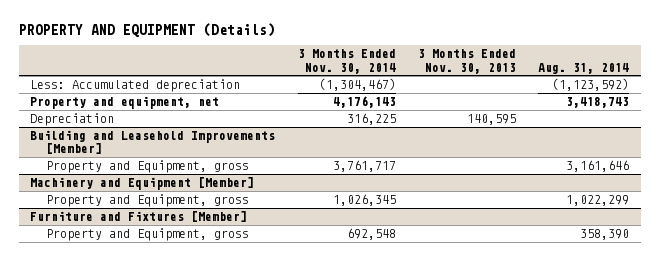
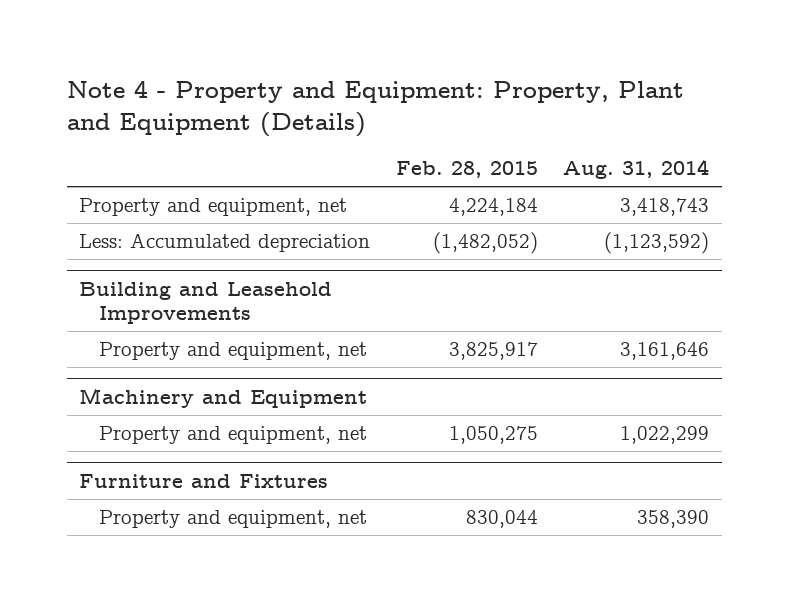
- PROPERTY AND EQUIPMENT (Details)
+ Note 4 - Property and Equipment: Property, Plant and Equipment (Details)
- | 3 Months Ended Nov. 30, 2014 | 3 Months Ended Nov. 30, 2013 | Aug. 31, 2014
+ | Feb. 28, 2015 | Aug. 31, 2014
- Depreciation | 316,225 | 140,595 |
- Building and Leasehold Improvements [Member]
- Property and Equipment, gross | 3,761,717 | | 3,161,646
- Machinery and Equipment [Member]
- Property and Equipment, gross | 1,026,345 | | 1,022,299
- Furniture and Fixtures [Member]
- Property and Equipment, gross | 692,548 | | 358,390
moved down: Less: Accumulated depreciation | (1,482,052) | (1,123,592)
+ Building and Leasehold Improvements
+ Property and equipment, net | 3,825,917 | 3,161,646
+ Machinery and Equipment
+ Property and equipment, net | 1,050,275 | 1,022,299
+ Furniture and Fixtures
+ Property and equipment, net | 830,044 | 358,390

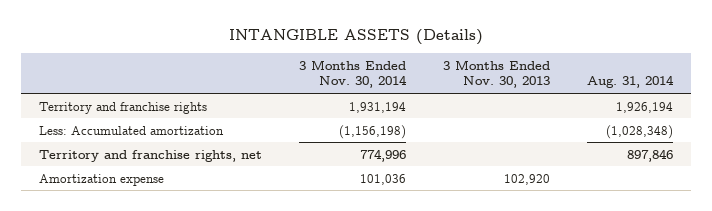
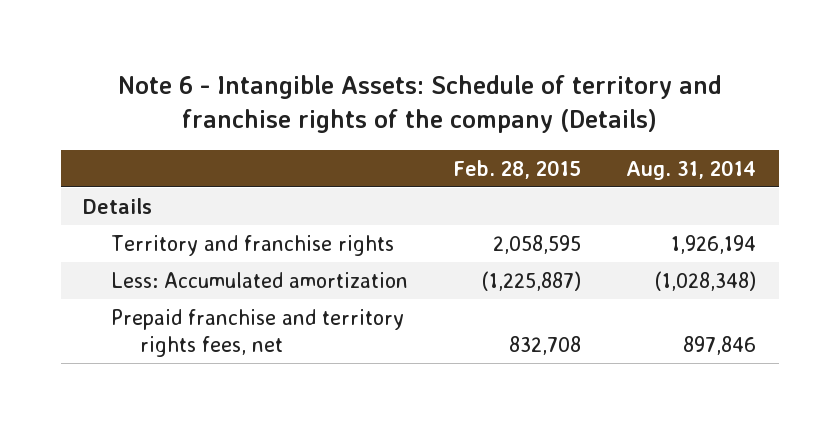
- INTANGIBLE ASSETS (Details)
+ Note 6 - Intangible Assets: Schedule of territory and franchise rights of the company (Details)
- | 3 Months Ended Nov. 30, 2014 | 3 Months Ended Nov. 30, 2013 | Aug. 31, 2014
+ | Feb. 28, 2015 | Aug. 31, 2014
+ Details
- Territory and franchise rights, net | 774,996 | | 897,846
- Amortization expense | 101,036 | 102,920 |
+ Prepaid franchise and territory rights fees, net | 832,708 | 897,846

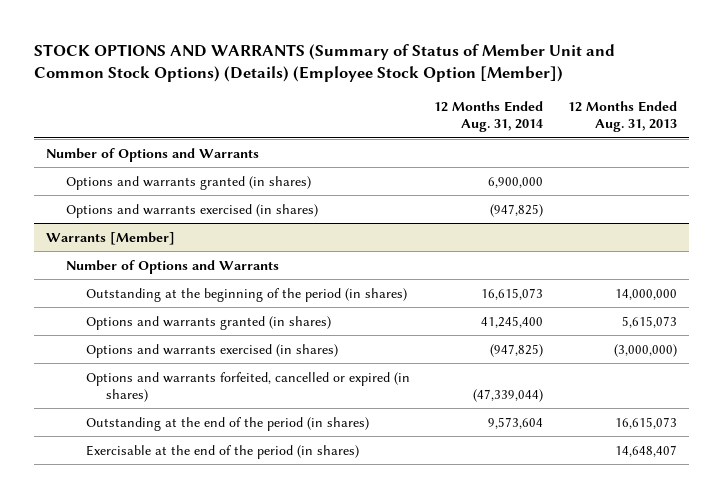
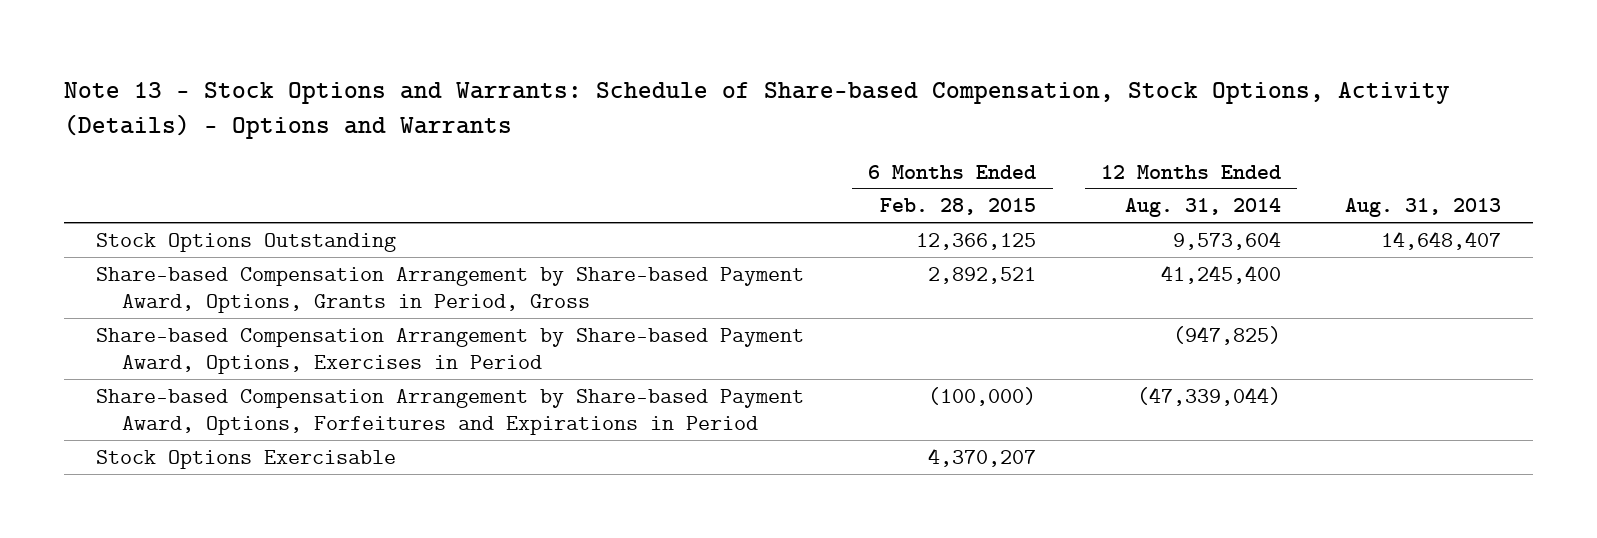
- STOCK OPTIONS AND WARRANTS (Summary of Status of Member Unit and Common Stock Options) (Details) (Employee Stock Option [Member])
+ Note 13 - Stock Options and Warrants: Schedule of Share-based Compensation, Stock Options, Activity (Details) - Options and Warrants
- | 12 Months Ended Aug. 31, 2014 | 12 Months Ended Aug. 31, 2013
+ | 6 Months Ended Feb. 28, 2015 | 12 Months Ended Aug. 31, 2014 | Aug. 31, 2013
- Number of Options and Warrants
- Options and warrants granted (in shares) | 6,900,000 |
- Options and warrants exercised (in shares) | (947,825) |
- Warrants [Member]
- Number of Options and Warrants
- Outstanding at the beginning of the period (in shares) | 16,615,073 | 14,000,000
- Options and warrants granted (in shares) | 41,245,400 | 5,615,073
- Options and warrants exercised (in shares) | (947,825) | (3,000,000)
- Options and warrants forfeited, cancelled or expired (in shares) | (47,339,044) |
- Outstanding at the end of the period (in shares) | 9,573,604 | 16,615,073
- Exercisable at the end of the period (in shares) | | 14,648,407
+ Stock Options Outstanding | 12,366,125 | 9,573,604 | 14,648,407
+ Share-based Compensation Arrangement by Share-based Payment Award, Options, Grants in Period, Gross | 2,892,521 | 41,245,400 |
+ Share-based Compensation Arrangement by Share-based Payment Award, Options, Exercises in Period | | (947,825) |
+ Share-based Compensation Arrangement by Share-based Payment Award, Options, Forfeitures and Expirations in Period | (100,000) | (47,339,044) |
+ Stock Options Exercisable | 4,370,207 | |

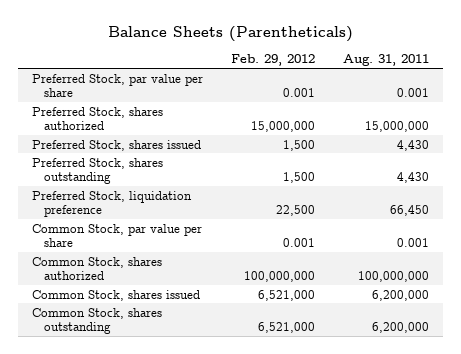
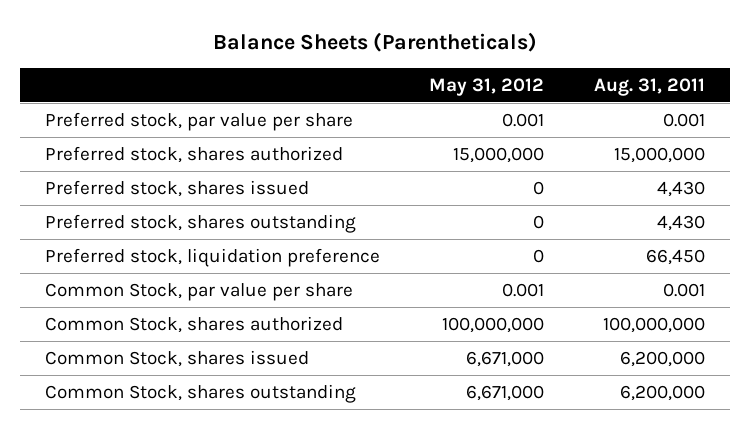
- | Feb. 29, 2012 | Aug. 31, 2011
+ | May 31, 2012 | Aug. 31, 2011
- Preferred Stock, par value per share | 0.001 | 0.001
- Preferred Stock, shares authorized | 15,000,000 | 15,000,000
- Preferred Stock, shares issued | 1,500 | 4,430
- Preferred Stock, shares outstanding | 1,500 | 4,430
- Preferred Stock, liquidation preference | 22,500 | 66,450
+ Preferred stock, par value per share | 0.001 | 0.001
+ Preferred stock, shares authorized | 15,000,000 | 15,000,000
+ Preferred stock, shares issued | 0 | 4,430
+ Preferred stock, shares outstanding | 0 | 4,430
+ Preferred stock, liquidation preference | 0 | 66,450

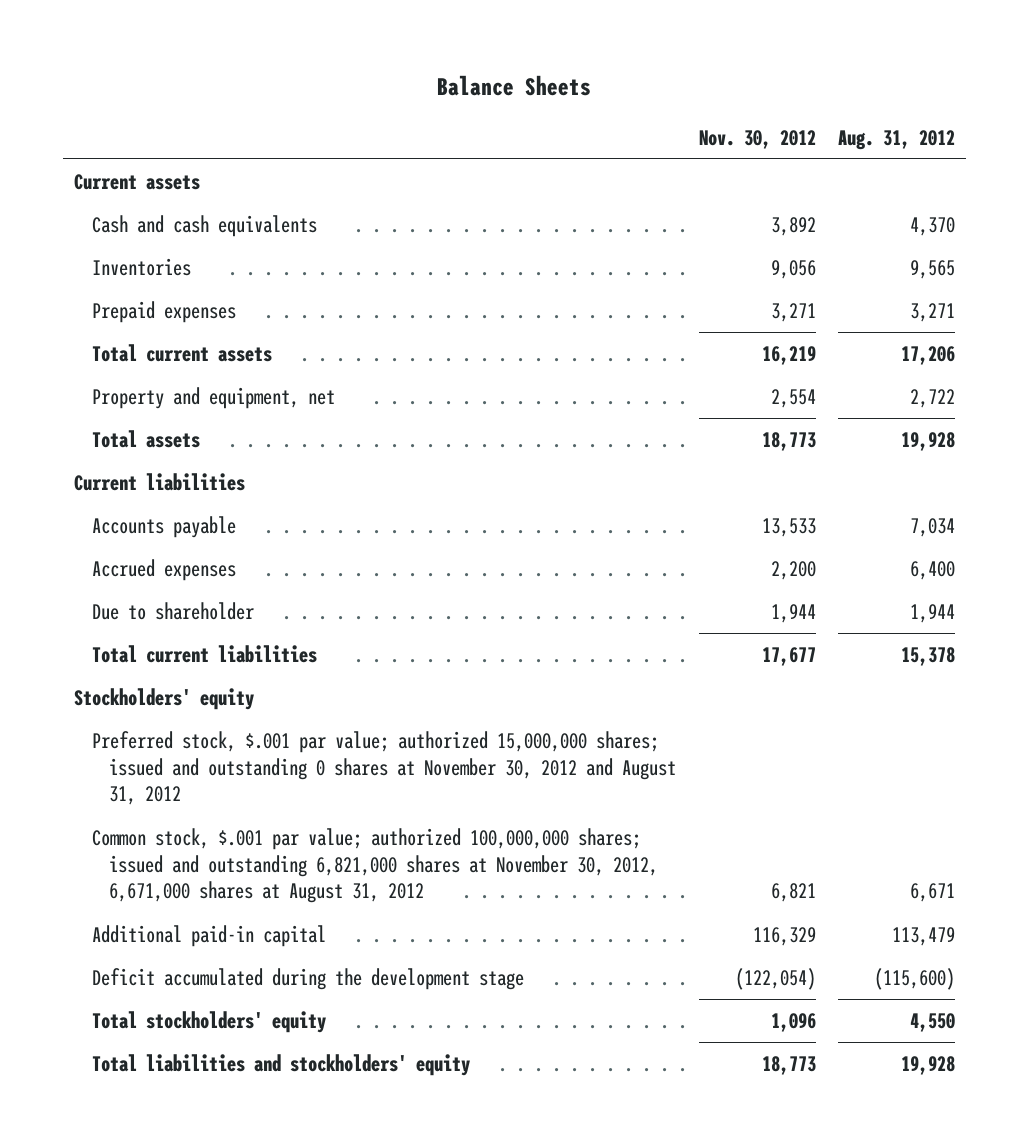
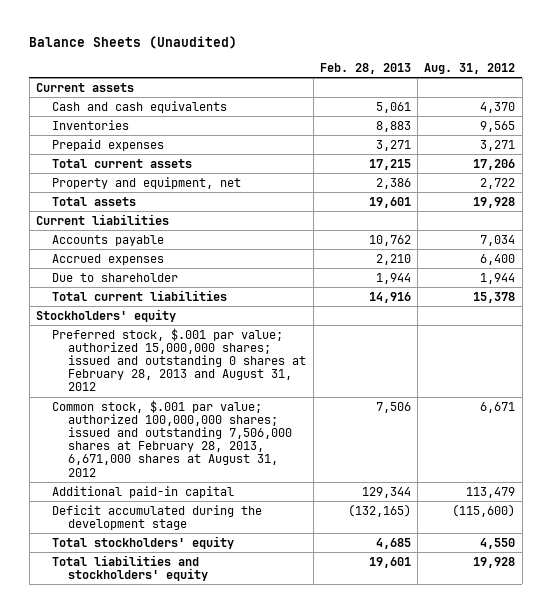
- Balance Sheets
+ Balance Sheets (Unaudited)
- | Nov. 30, 2012 | Aug. 31, 2012
+ | Feb. 28, 2013 | Aug. 31, 2012
- Preferred stock, $.001 par value; authorized 15,000,000 shares; issued and outstanding 0 shares at November 30, 2012 and August 31, 2012
- Common stock, $.001 par value; authorized 100,000,000 shares; issued and outstanding 6,821,000 shares at November 30, 2012, 6,671,000 shares at August 31, 2012 | 6,821 | 6,671
+ Preferred stock, $.001 par value; authorized 15,000,000 shares; issued and outstanding 0 shares at February 28, 2013 and August 31, 2012
+ Common stock, $.001 par value; authorized 100,000,000 shares; issued and outstanding 7,506,000 shares at February 28, 2013, 6,671,000 shares at August 31, 2012 | 7,506 | 6,671

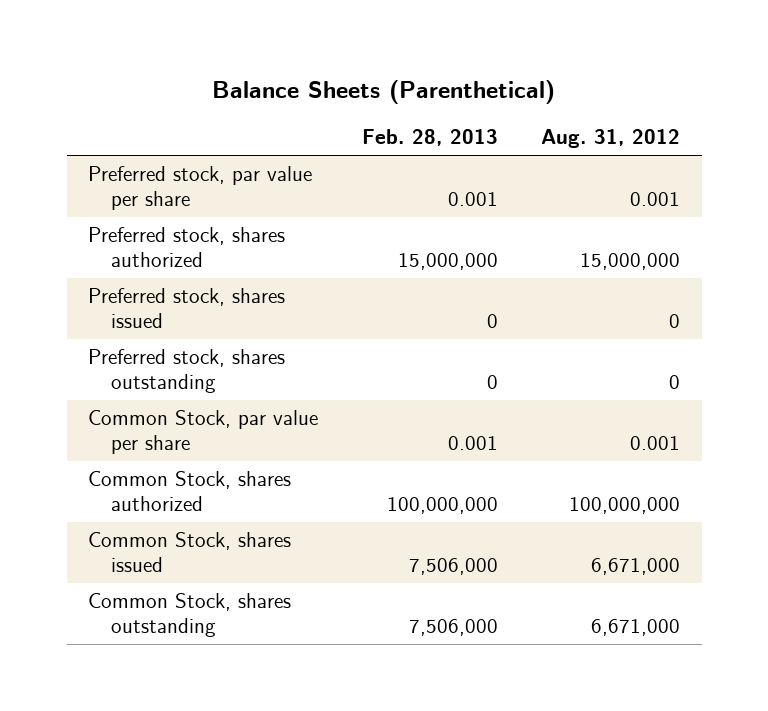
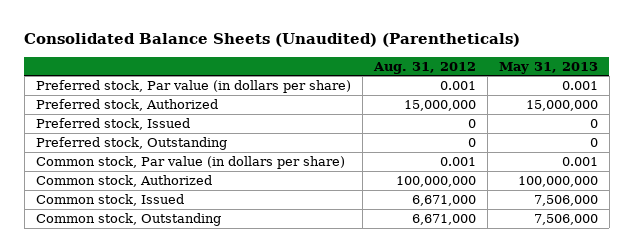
- Balance Sheets (Parenthetical)
+ Consolidated Balance Sheets (Unaudited) (Parentheticals)
- | Feb. 28, 2013 | Aug. 31, 2012
+ | Aug. 31, 2012 | May 31, 2013
- Preferred stock, par value per share | 0.001 | 0.001
- Preferred stock, shares authorized | 15,000,000 | 15,000,000
- Preferred stock, shares issued | 0 | 0
- Preferred stock, shares outstanding | 0 | 0
- Common Stock, par value per share | 0.001 | 0.001
- Common Stock, shares authorized | 100,000,000 | 100,000,000
- Common Stock, shares issued | 7,506,000 | 6,671,000
- Common Stock, shares outstanding | 7,506,000 | 6,671,000
+ Preferred stock, Par value (in dollars per share) | 0.001 | 0.001
+ Preferred stock, Authorized | 15,000,000 | 15,000,000
+ Preferred stock, Issued | 0 | 0
+ Preferred stock, Outstanding | 0 | 0
+ Common stock, Par value (in dollars per share) | 0.001 | 0.001
+ Common stock, Authorized | 100,000,000 | 100,000,000
+ Common stock, Issued | 6,671,000 | 7,506,000
+ Common stock, Outstanding | 6,671,000 | 7,506,000

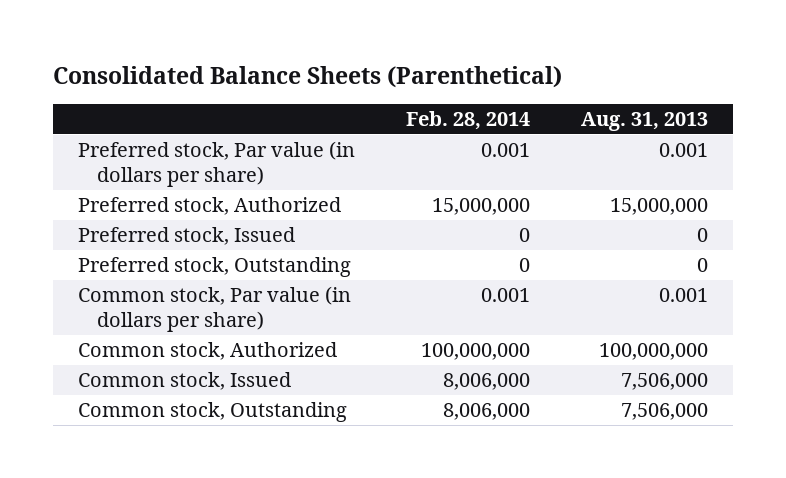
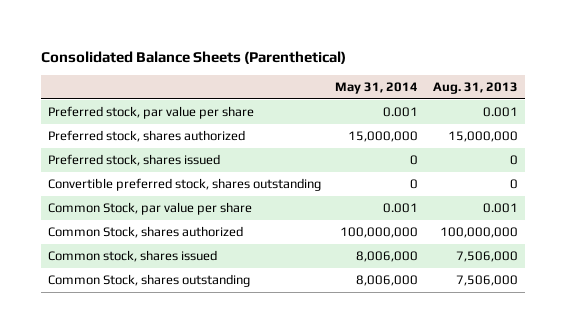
- | Feb. 28, 2014 | Aug. 31, 2013
+ | May 31, 2014 | Aug. 31, 2013
- Preferred stock, Par value (in dollars per share) | 0.001 | 0.001
- Preferred stock, Authorized | 15,000,000 | 15,000,000
- Preferred stock, Issued | 0 | 0
- Preferred stock, Outstanding | 0 | 0
- Common stock, Par value (in dollars per share) | 0.001 | 0.001
- Common stock, Authorized | 100,000,000 | 100,000,000
- Common stock, Issued | 8,006,000 | 7,506,000
- Common stock, Outstanding | 8,006,000 | 7,506,000
+ Preferred stock, par value per share | 0.001 | 0.001
+ Preferred stock, shares authorized | 15,000,000 | 15,000,000
+ Preferred stock, shares issued | 0 | 0
+ Convertible preferred stock, shares outstanding | 0 | 0
+ Common Stock, par value per share | 0.001 | 0.001
+ Common Stock, shares authorized | 100,000,000 | 100,000,000
+ Common stock, shares issued | 8,006,000 | 7,506,000
+ Common Stock, shares outstanding | 8,006,000 | 7,506,000

